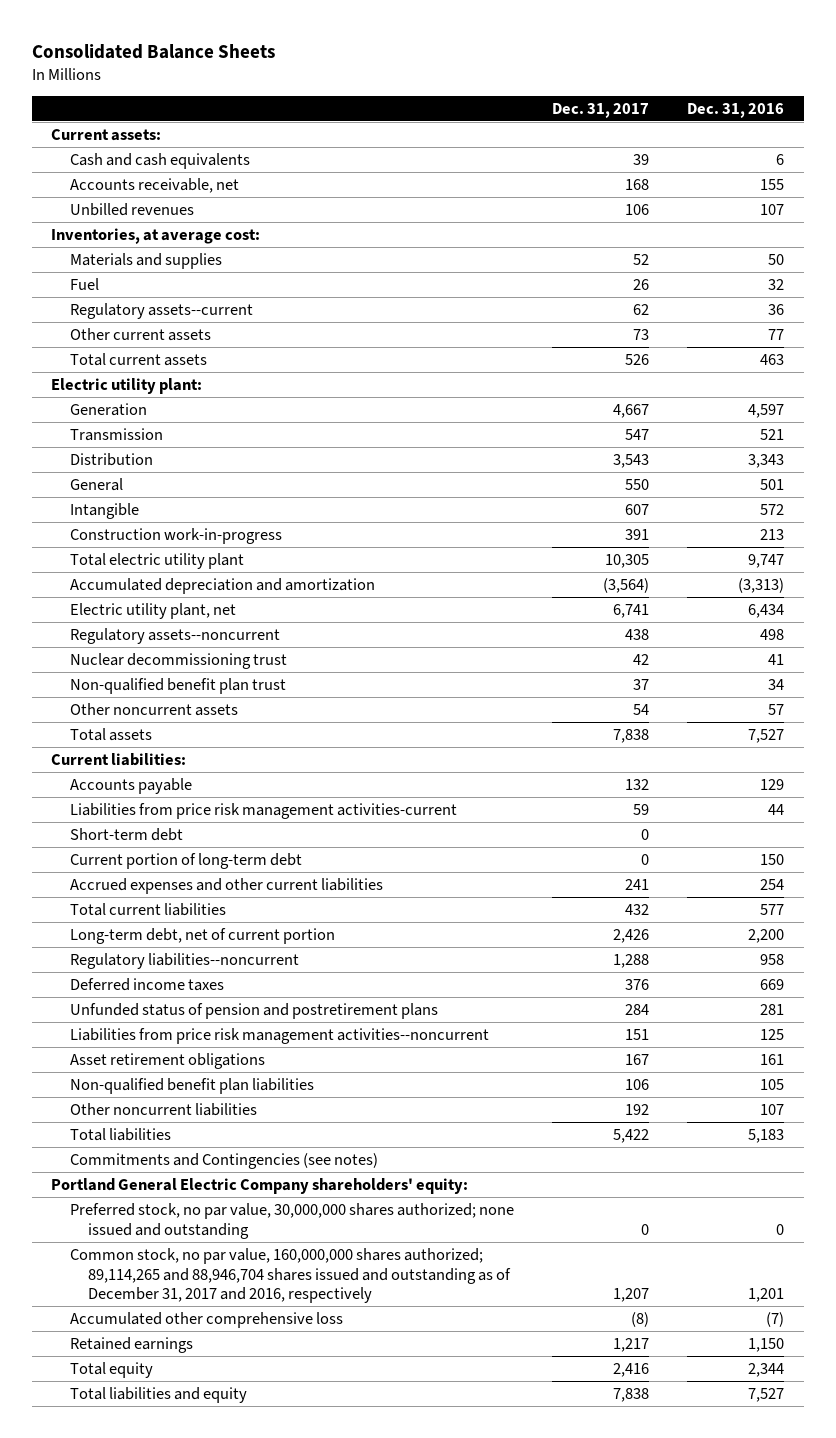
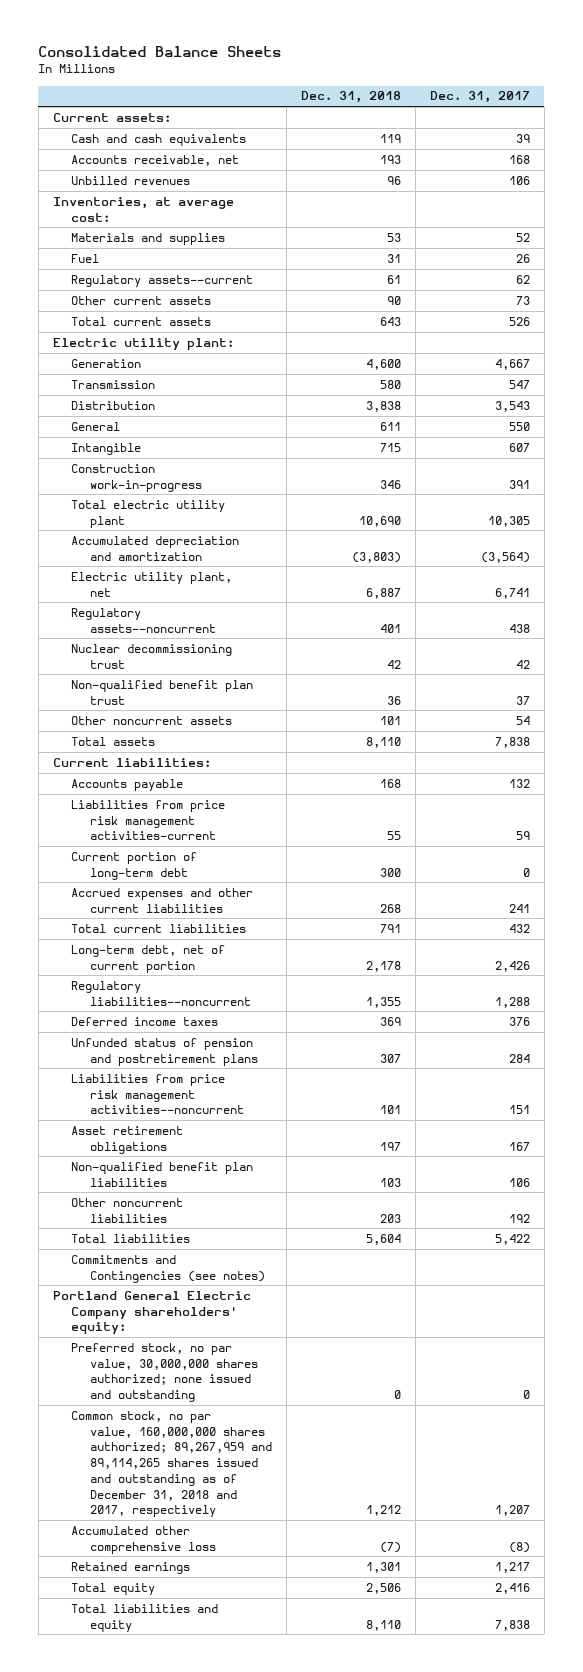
- | Dec. 31, 2017 | Dec. 31, 2016
+ | Dec. 31, 2018 | Dec. 31, 2017
- Short-term debt | 0 |
- Common stock, no par value, 160,000,000 shares authorized; 89,114,265 and 88,946,704 shares issued and outstanding as of December 31, 2017 and 2016, respectively | 1,207 | 1,201
+ Common stock, no par value, 160,000,000 shares authorized; 89,267,959 and 89,114,265 shares issued and outstanding as of December 31, 2018 and 2017, respectively | 1,212 | 1,207

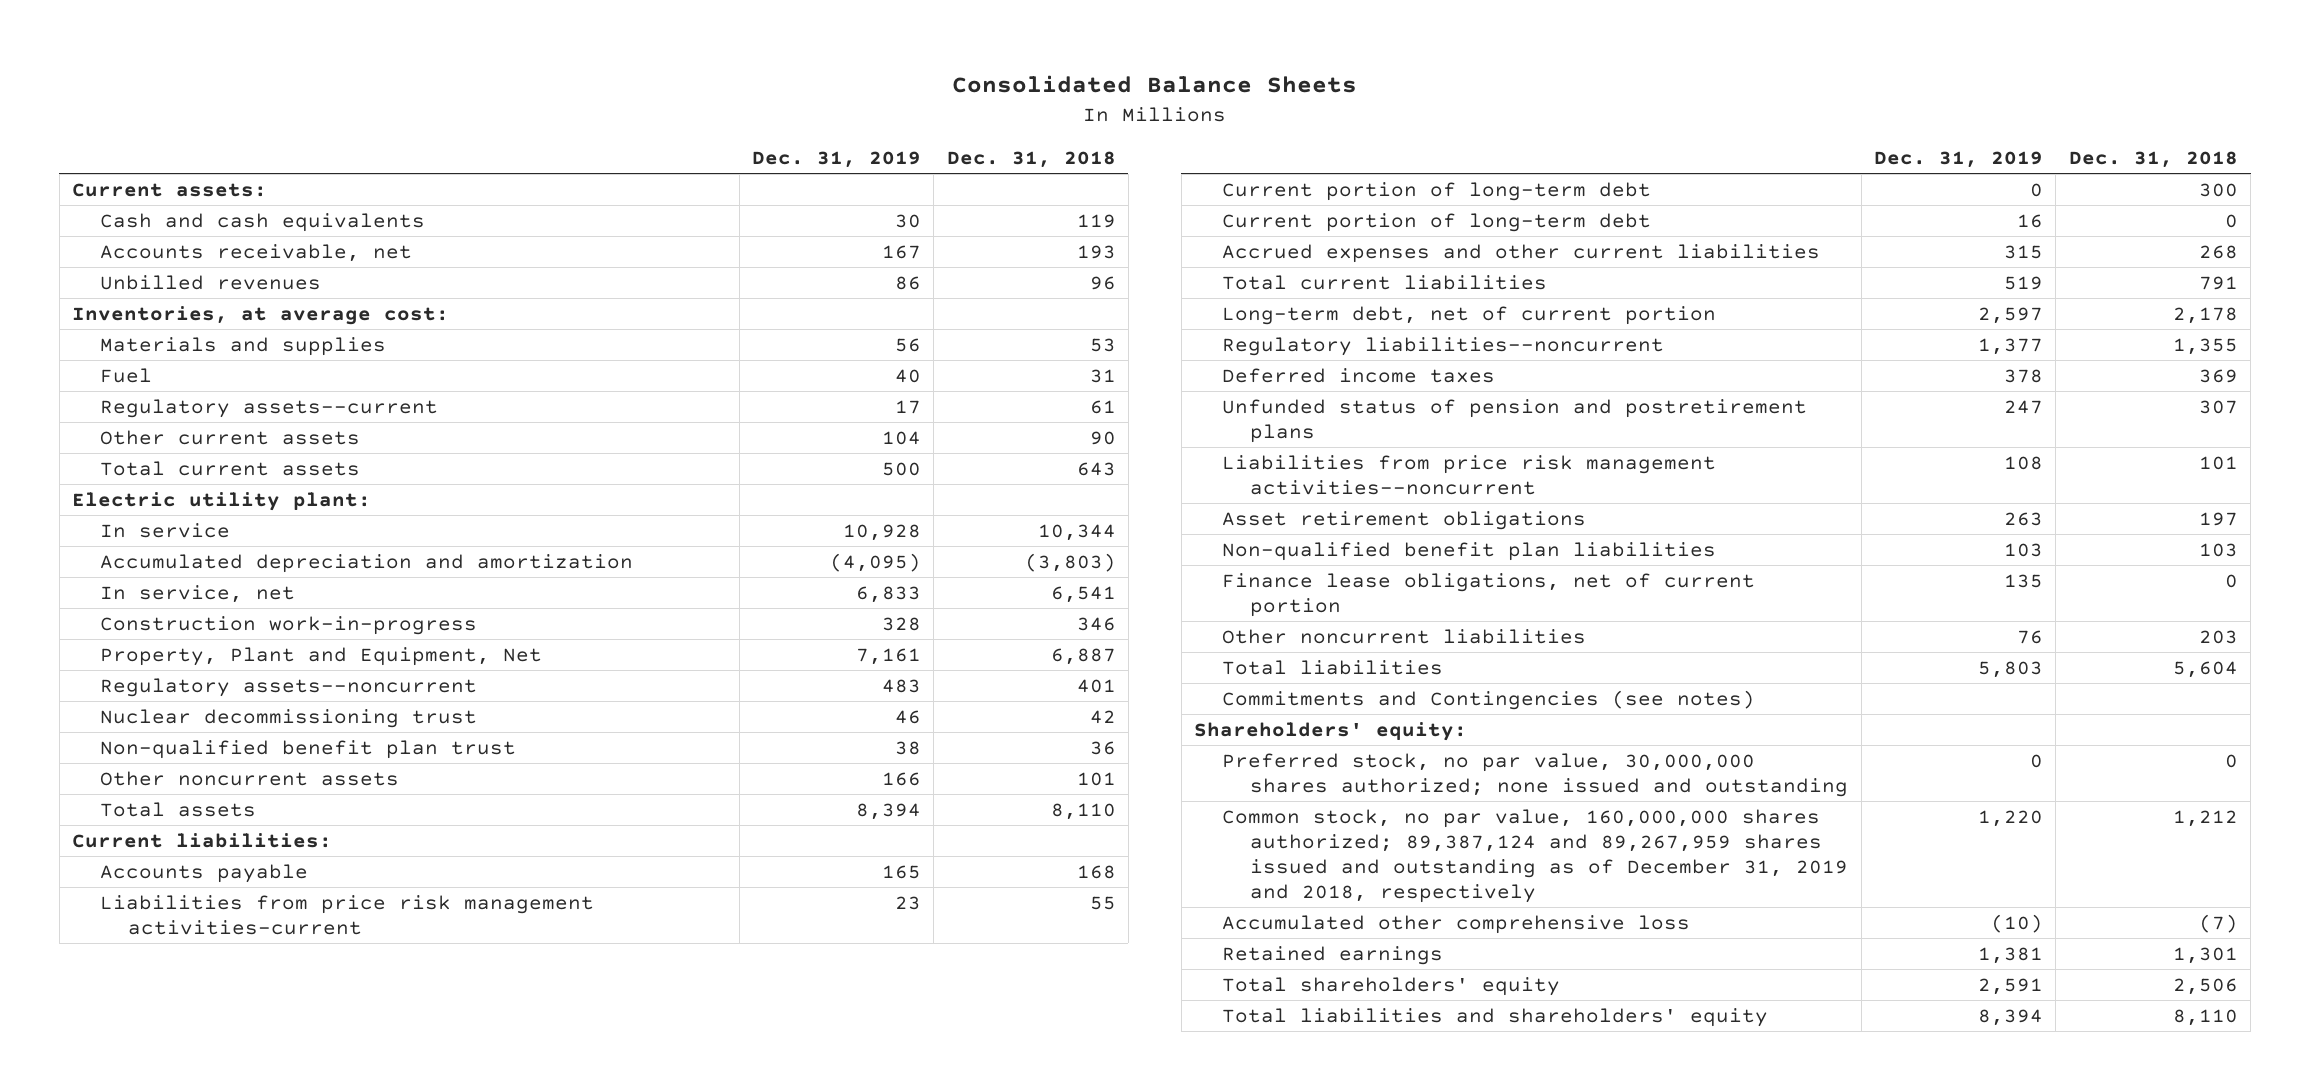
- | Dec. 31, 2018 | Dec. 31, 2017
+ | Dec. 31, 2019 | Dec. 31, 2018
- Generation | 4,600 | 4,667
- Transmission | 580 | 547
- Distribution | 3,838 | 3,543
- General | 611 | 550
- Intangible | 715 | 607
- Total electric utility plant | 10,690 | 10,305
+ In service | 10,928 | 10,344
- Electric utility plant, net | 6,887 | 6,741
+ In service, net | 6,833 | 6,541
moved down: Construction work-in-progress | 328 | 346
+ Property, Plant and Equipment, Net | 7,161 | 6,887
+ Current portion of long-term debt | 16 | 0
+ Finance lease obligations, net of current portion | 135 | 0
- Portland General Electric Company shareholders' equity:
+ Shareholders' equity:
- Common stock, no par value, 160,000,000 shares authorized; 89,267,959 and 89,114,265 shares issued and outstanding as of December 31, 2018 and 2017, respectively | 1,212 | 1,207
+ Common stock, no par value, 160,000,000 shares authorized; 89,387,124 and 89,267,959 shares issued and outstanding as of December 31, 2019 and 2018, respectively | 1,220 | 1,212
- Total equity | 2,506 | 2,416
- Total liabilities and equity | 8,110 | 7,838
+ Total shareholders' equity | 2,591 | 2,506
+ Total liabilities and shareholders' equity | 8,394 | 8,110

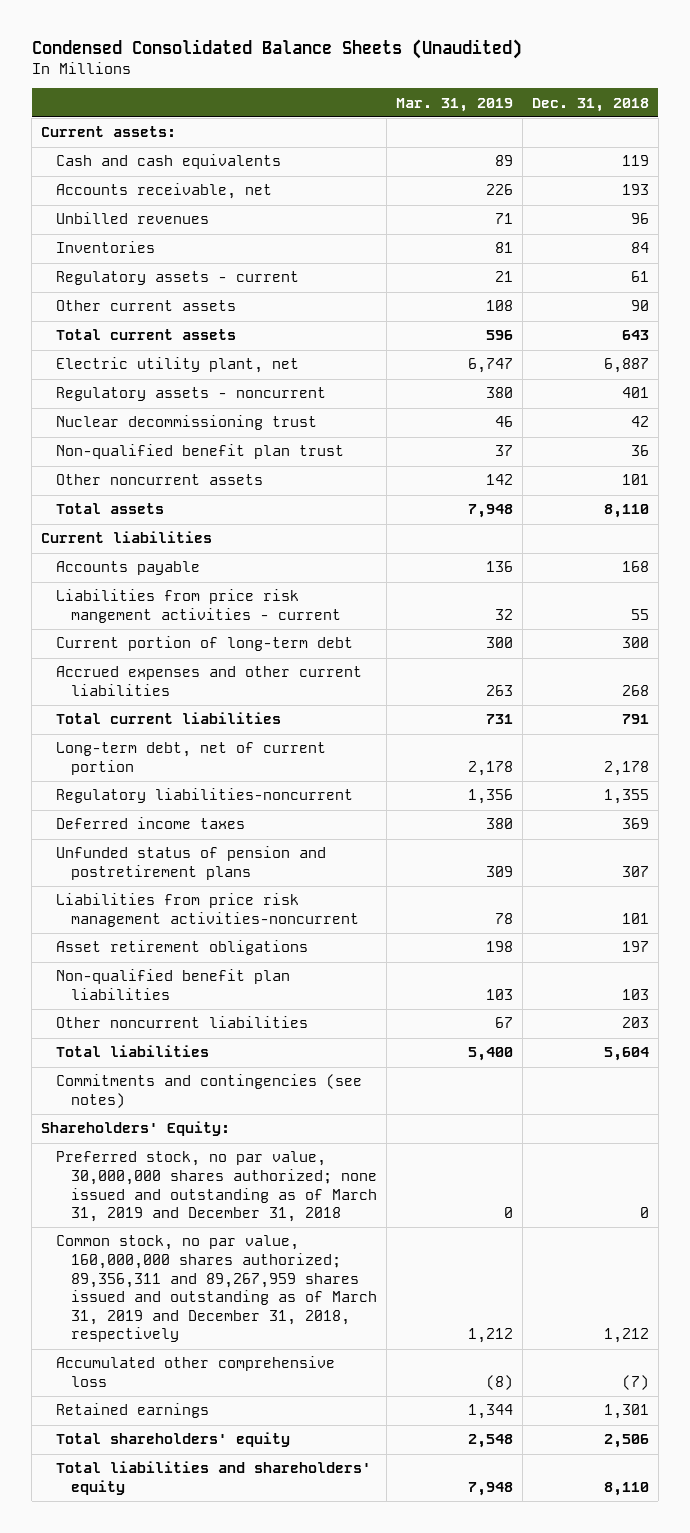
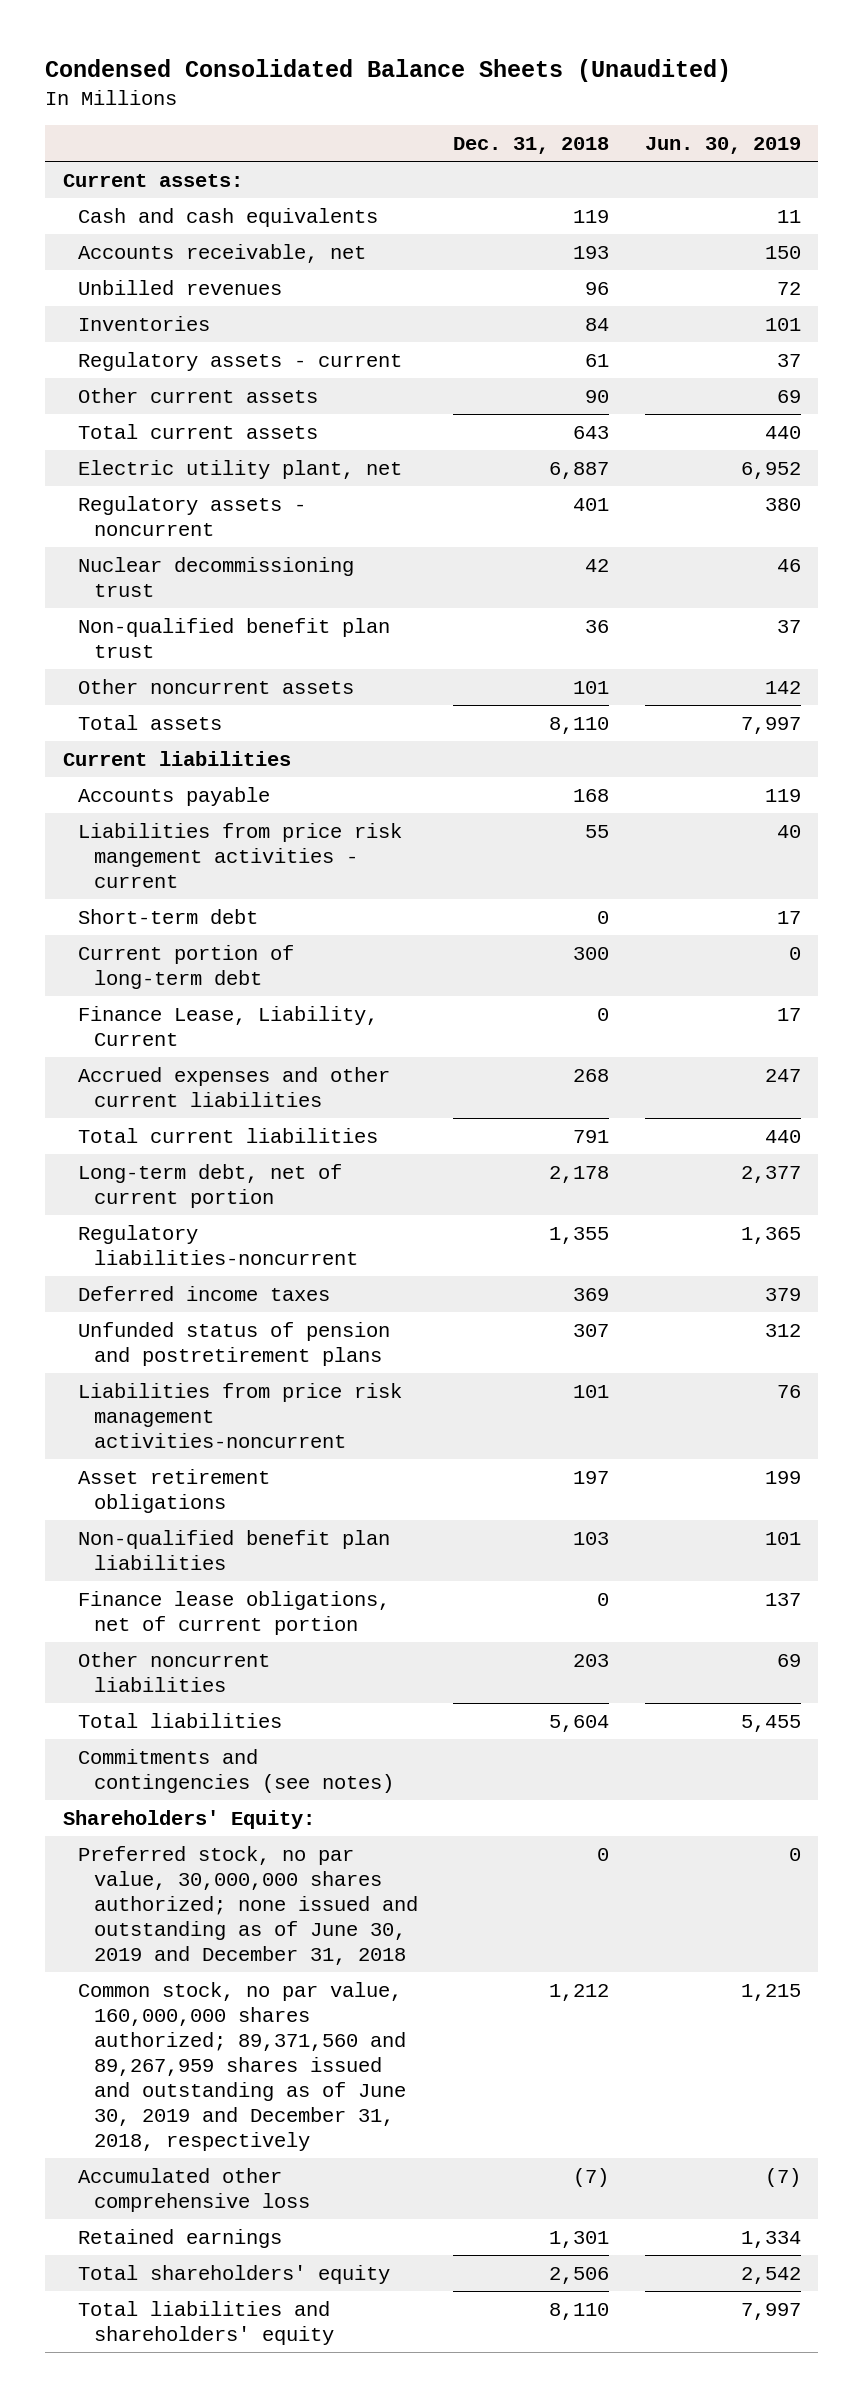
- | Mar. 31, 2019 | Dec. 31, 2018
+ | Dec. 31, 2018 | Jun. 30, 2019
+ Short-term debt | 0 | 17
+ Finance Lease, Liability, Current | 0 | 17
+ Finance lease obligations, net of current portion | 0 | 137
- Preferred stock, no par value, 30,000,000 shares authorized; none issued and outstanding as of March 31, 2019 and December 31, 2018 | 0 | 0
- Common stock, no par value, 160,000,000 shares authorized; 89,356,311 and 89,267,959 shares issued and outstanding as of March 31, 2019 and December 31, 2018, respectively | 1,212 | 1,212
+ Preferred stock, no par value, 30,000,000 shares authorized; none issued and outstanding as of June 30, 2019 and December 31, 2018 | 0 | 0
+ Common stock, no par value, 160,000,000 shares authorized; 89,371,560 and 89,267,959 shares issued and outstanding as of June 30, 2019 and December 31, 2018, respectively | 1,212 | 1,215

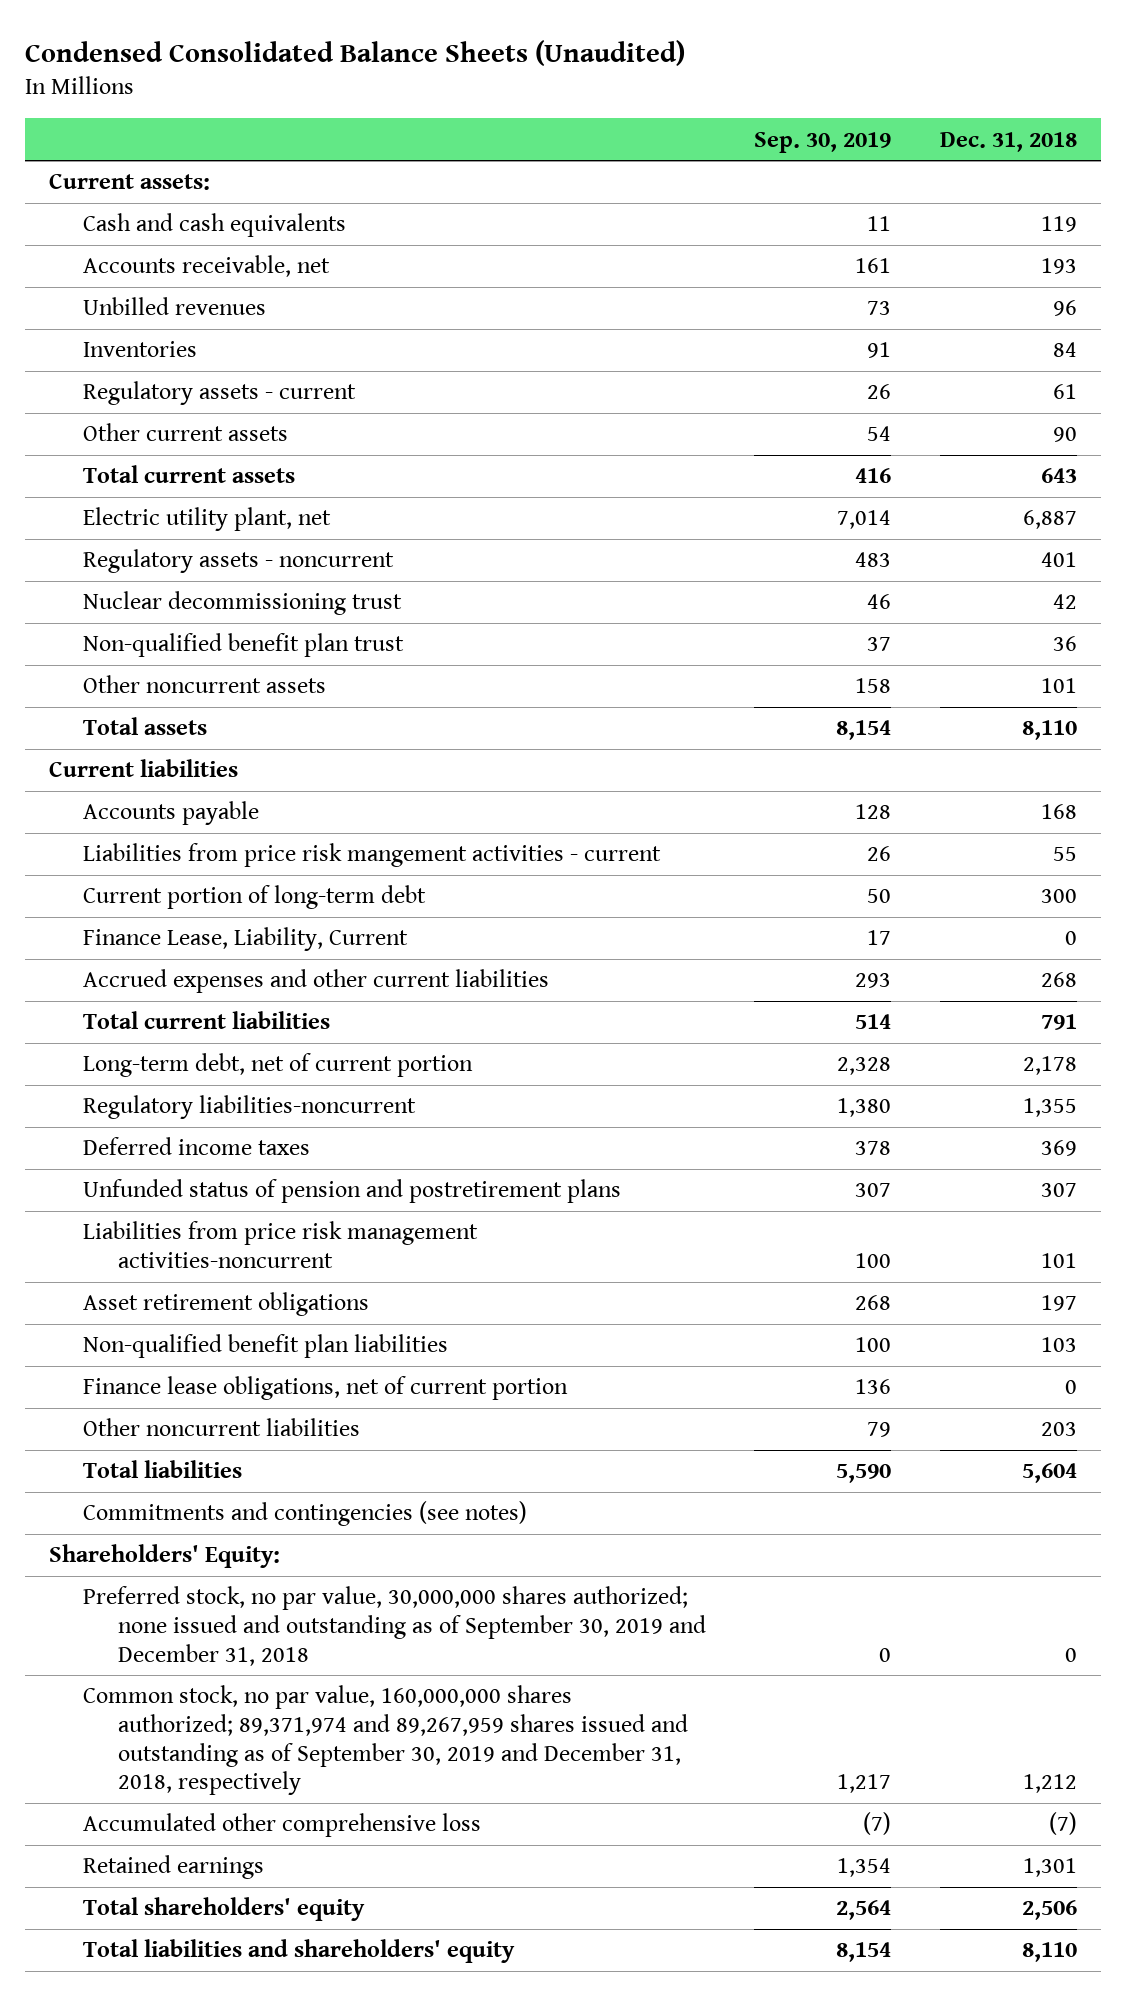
- | Dec. 31, 2018 | Jun. 30, 2019
+ | Sep. 30, 2019 | Dec. 31, 2018
- Short-term debt | 0 | 17
- Preferred stock, no par value, 30,000,000 shares authorized; none issued and outstanding as of June 30, 2019 and December 31, 2018 | 0 | 0
- Common stock, no par value, 160,000,000 shares authorized; 89,371,560 and 89,267,959 shares issued and outstanding as of June 30, 2019 and December 31, 2018, respectively | 1,212 | 1,215
+ Preferred stock, no par value, 30,000,000 shares authorized; none issued and outstanding as of September 30, 2019 and December 31, 2018 | 0 | 0
+ Common stock, no par value, 160,000,000 shares authorized; 89,371,974 and 89,267,959 shares issued and outstanding as of September 30, 2019 and December 31, 2018, respectively | 1,217 | 1,212

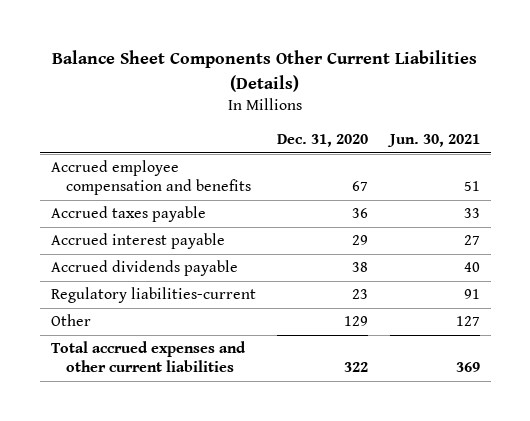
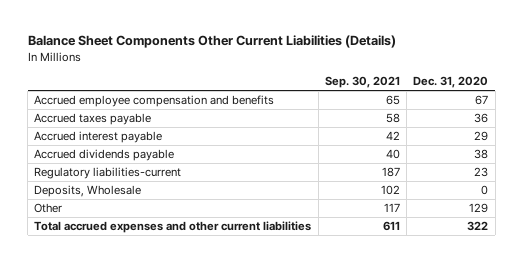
- | Dec. 31, 2020 | Jun. 30, 2021
+ | Sep. 30, 2021 | Dec. 31, 2020
+ Deposits, Wholesale | 102 | 0

